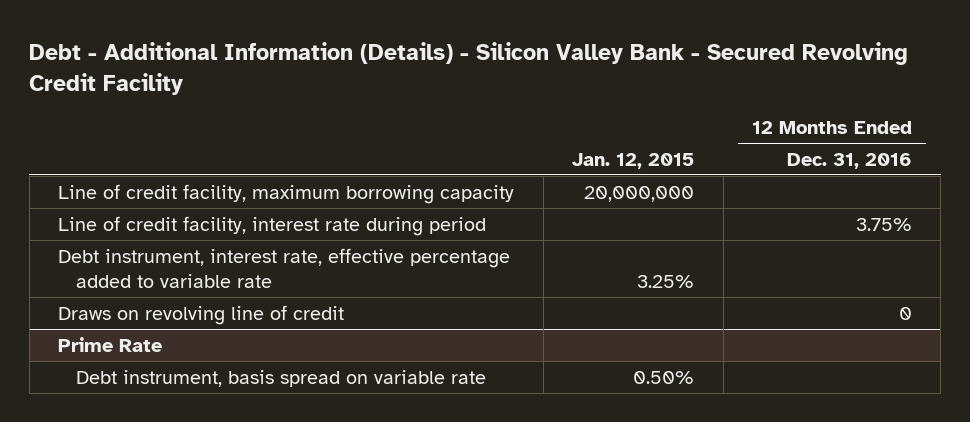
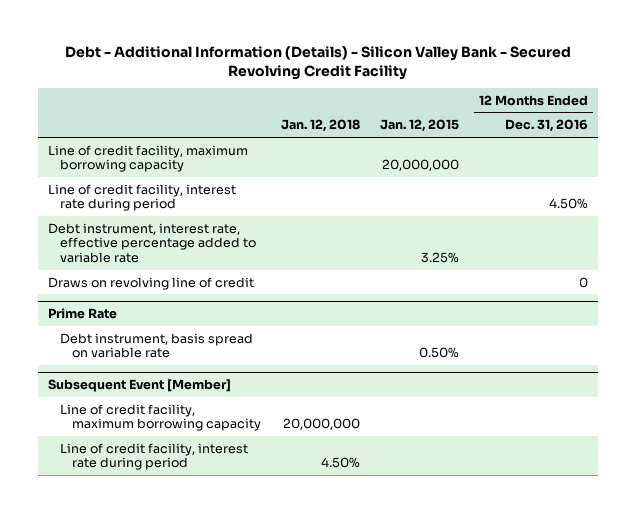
- | Jan. 12, 2015 | 12 Months Ended Dec. 31, 2016
+ | Jan. 12, 2018 | Jan. 12, 2015 | 12 Months Ended Dec. 31, 2016
- Line of credit facility, interest rate during period | | 3.75%
+ Line of credit facility, interest rate during period | | | 4.50%
+ Subsequent Event [Member]
+ Line of credit facility, maximum borrowing capacity | 20,000,000 | |
+ Line of credit facility, interest rate during period | 4.50% | |

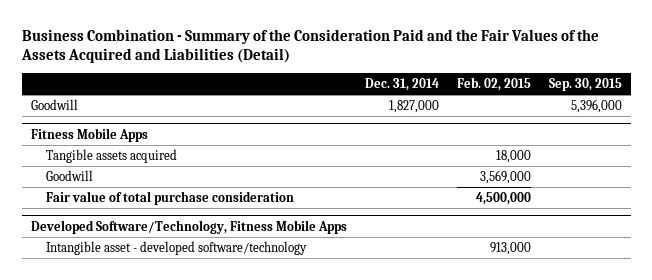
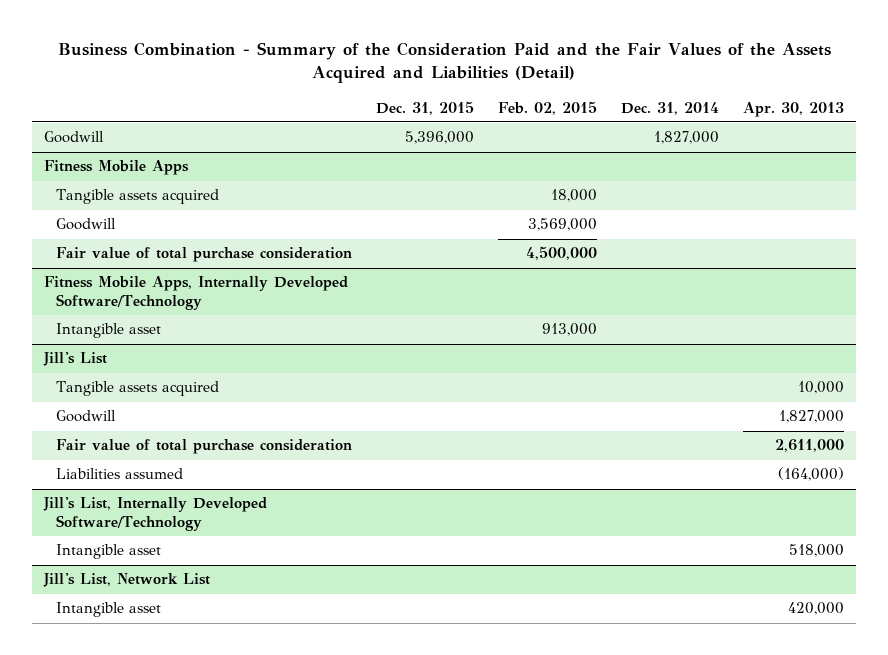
- | Dec. 31, 2014 | Feb. 02, 2015 | Sep. 30, 2015
+ | Dec. 31, 2015 | Feb. 02, 2015 | Dec. 31, 2014 | Apr. 30, 2013
- Developed Software/Technology, Fitness Mobile Apps
- Intangible asset - developed software/technology | | 913,000 |
+ Fitness Mobile Apps, Internally Developed Software/Technology
+ Intangible asset | | 913,000 | |
+ Jill's List
+ Tangible assets acquired | | | | 10,000
+ Goodwill | | | | 1,827,000
+ Fair value of total purchase consideration | | | | 2,611,000
+ Liabilities assumed | | | | (164,000)
+ Jill's List, Internally Developed Software/Technology
+ Intangible asset | | | | 518,000
+ Jill's List, Network List
+ Intangible asset | | | | 420,000

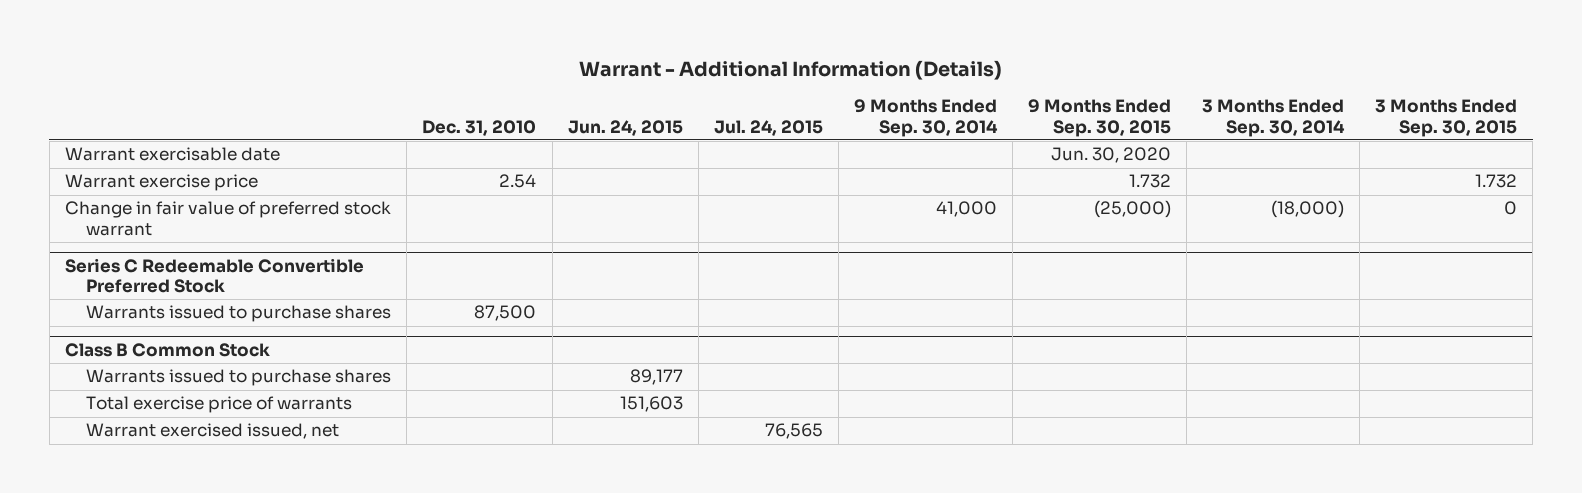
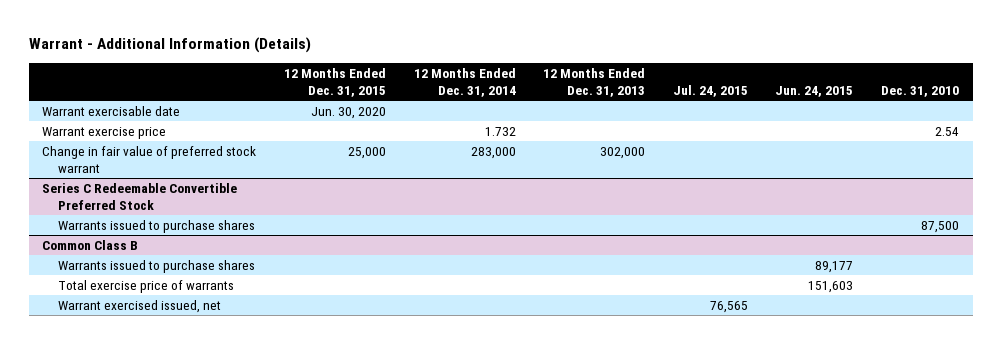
- | Dec. 31, 2010 | Jun. 24, 2015 | Jul. 24, 2015 | 9 Months Ended Sep. 30, 2014 | 9 Months Ended Sep. 30, 2015 | 3 Months Ended Sep. 30, 2014 | 3 Months Ended Sep. 30, 2015
+ | 12 Months Ended Dec. 31, 2015 | 12 Months Ended Dec. 31, 2014 | 12 Months Ended Dec. 31, 2013 | Jul. 24, 2015 | Jun. 24, 2015 | Dec. 31, 2010
- Class B Common Stock
+ Common Class B

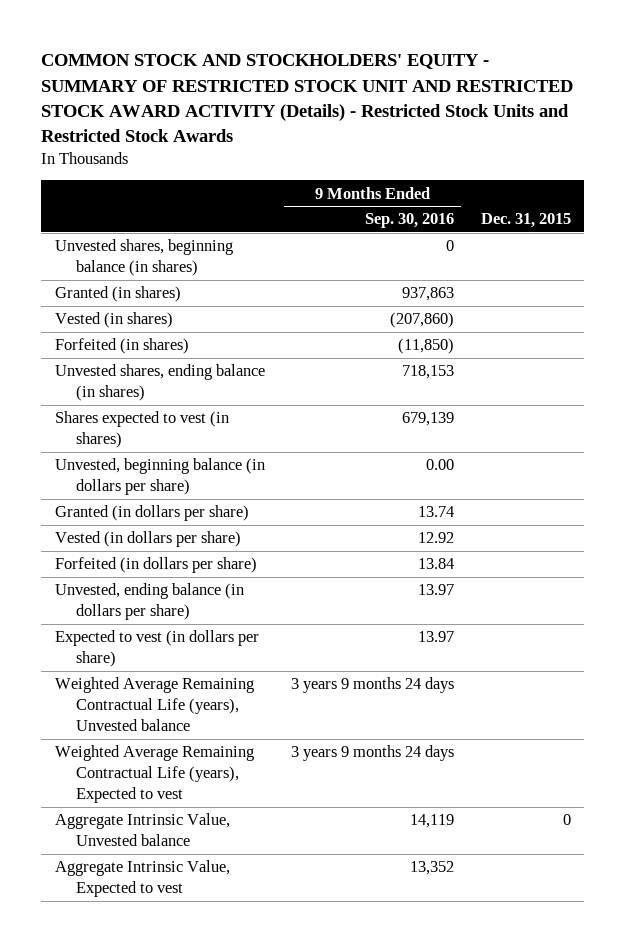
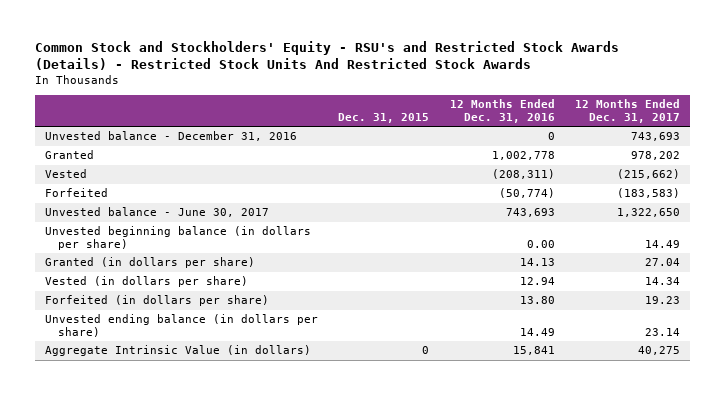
- COMMON STOCK AND STOCKHOLDERS' EQUITY - SUMMARY OF RESTRICTED STOCK UNIT AND RESTRICTED STOCK AWARD ACTIVITY (Details) - Restricted Stock Units and Restricted Stock Awards
+ Common Stock and Stockholders' Equity - RSU's and Restricted Stock Awards (Details) - Restricted Stock Units And Restricted Stock Awards
- | 9 Months Ended Sep. 30, 2016 | Dec. 31, 2015
+ | Dec. 31, 2015 | 12 Months Ended Dec. 31, 2016 | 12 Months Ended Dec. 31, 2017
- Unvested shares, beginning balance (in shares) | 0 |
- Granted (in shares) | 937,863 |
- Vested (in shares) | (207,860) |
- Forfeited (in shares) | (11,850) |
- Unvested shares, ending balance (in shares) | 718,153 |
- Shares expected to vest (in shares) | 679,139 |
- Unvested, beginning balance (in dollars per share) | 0.00 |
+ Unvested balance - December 31, 2016 | | 0 | 743,693
+ Granted | | 1,002,778 | 978,202
+ Vested | | (208,311) | (215,662)
+ Forfeited | | (50,774) | (183,583)
+ Unvested balance - June 30, 2017 | | 743,693 | 1,322,650
+ Unvested beginning balance (in dollars per share) | | 0.00 | 14.49
- Unvested, ending balance (in dollars per share) | 13.97 |
- Expected to vest (in dollars per share) | 13.97 |
- Weighted Average Remaining Contractual Life (years), Unvested balance | 3 years 9 months 24 days |
- Weighted Average Remaining Contractual Life (years), Expected to vest | 3 years 9 months 24 days |
- Aggregate Intrinsic Value, Unvested balance | 14,119 | 0
- Aggregate Intrinsic Value, Expected to vest | 13,352 |
+ Unvested ending balance (in dollars per share) | | 14.49 | 23.14
+ Aggregate Intrinsic Value (in dollars) | 0 | 15,841 | 40,275

